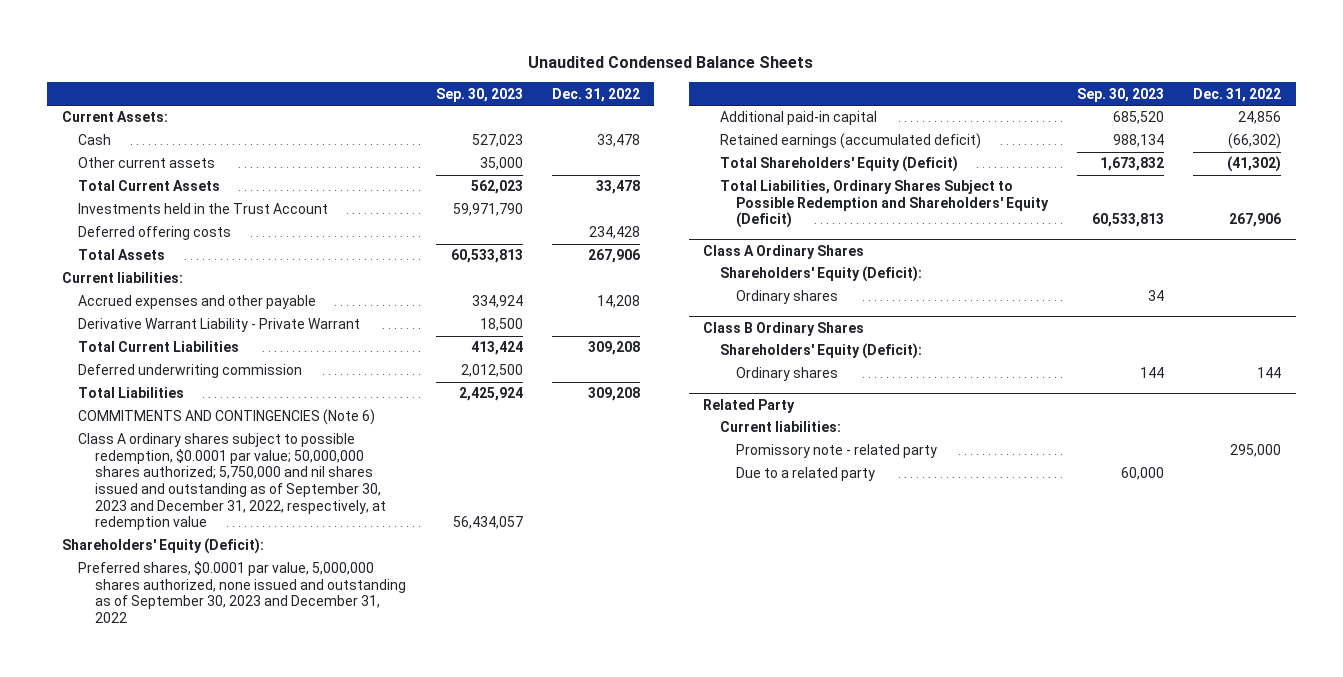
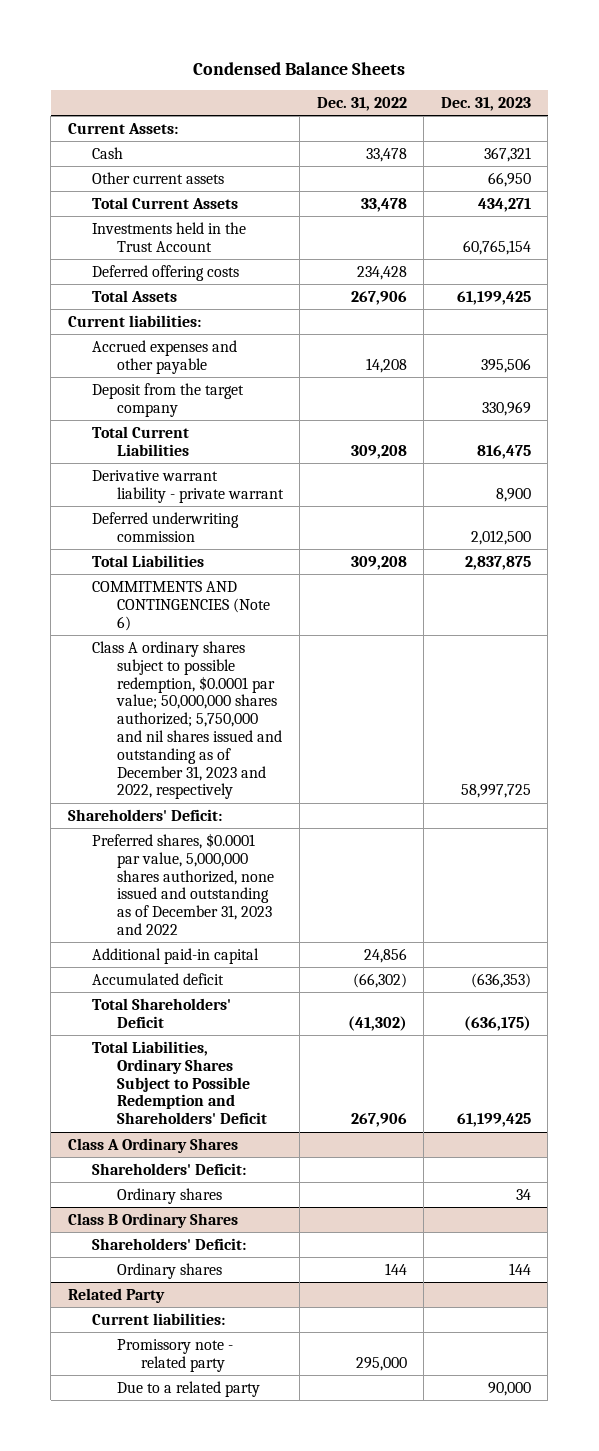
- Unaudited Condensed Balance Sheets
+ Condensed Balance Sheets
- | Sep. 30, 2023 | Dec. 31, 2022
+ | Dec. 31, 2022 | Dec. 31, 2023
- Derivative Warrant Liability - Private Warrant | 18,500 |
+ Deposit from the target company | | 330,969
+ Derivative warrant liability - private warrant | | 8,900
- Class A ordinary shares subject to possible redemption, $0.0001 par value; 50,000,000 shares authorized; 5,750,000 and nil shares issued and outstanding as of September 30, 2023 and December 31, 2022, respectively, at redemption value | 56,434,057 |
- Shareholders' Equity (Deficit):
- Preferred shares, $0.0001 par value, 5,000,000 shares authorized, none issued and outstanding as of September 30, 2023 and December 31, 2022
+ Class A ordinary shares subject to possible redemption, $0.0001 par value; 50,000,000 shares authorized; 5,750,000 and nil shares issued and outstanding as of December 31, 2023 and 2022, respectively | | 58,997,725
+ Shareholders' Deficit:
+ Preferred shares, $0.0001 par value, 5,000,000 shares authorized, none issued and outstanding as of December 31, 2023 and 2022
- Retained earnings (accumulated deficit) | 988,134 | (66,302)
- Total Shareholders' Equity (Deficit) | 1,673,832 | (41,302)
- Total Liabilities, Ordinary Shares Subject to Possible Redemption and Shareholders' Equity (Deficit) | 60,533,813 | 267,906
+ Accumulated deficit | (66,302) | (636,353)
+ Total Shareholders' Deficit | (41,302) | (636,175)
+ Total Liabilities, Ordinary Shares Subject to Possible Redemption and Shareholders' Deficit | 267,906 | 61,199,425
@ Class A Ordinary Shares
- Shareholders' Equity (Deficit):
+ Shareholders' Deficit:
@ Class B Ordinary Shares
- Shareholders' Equity (Deficit):
+ Shareholders' Deficit:

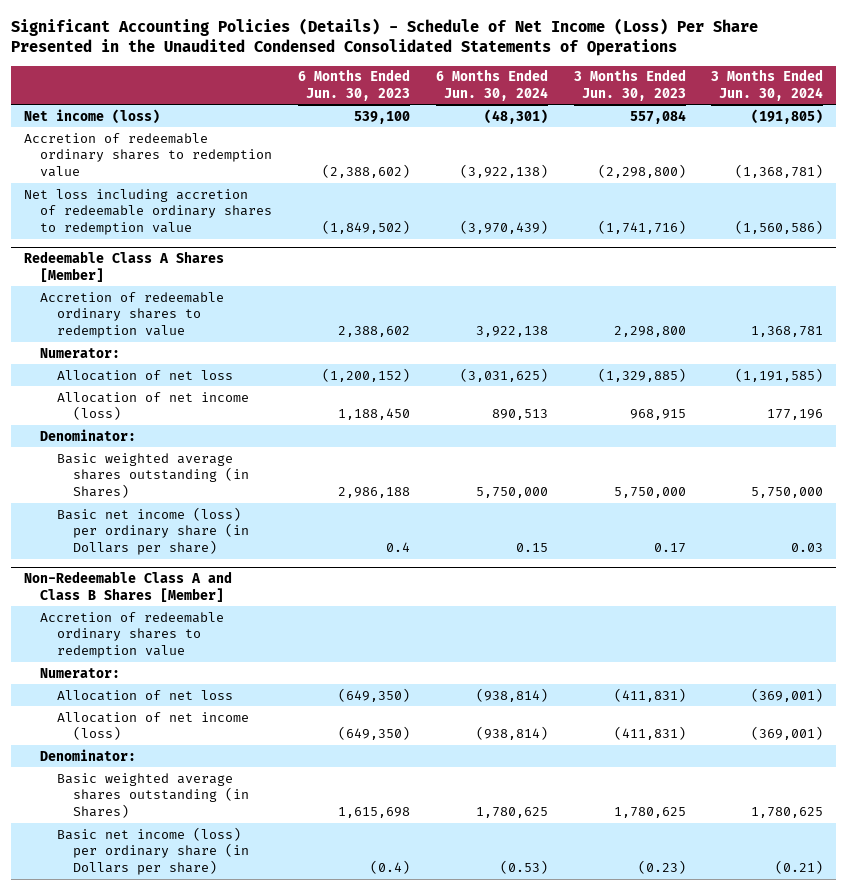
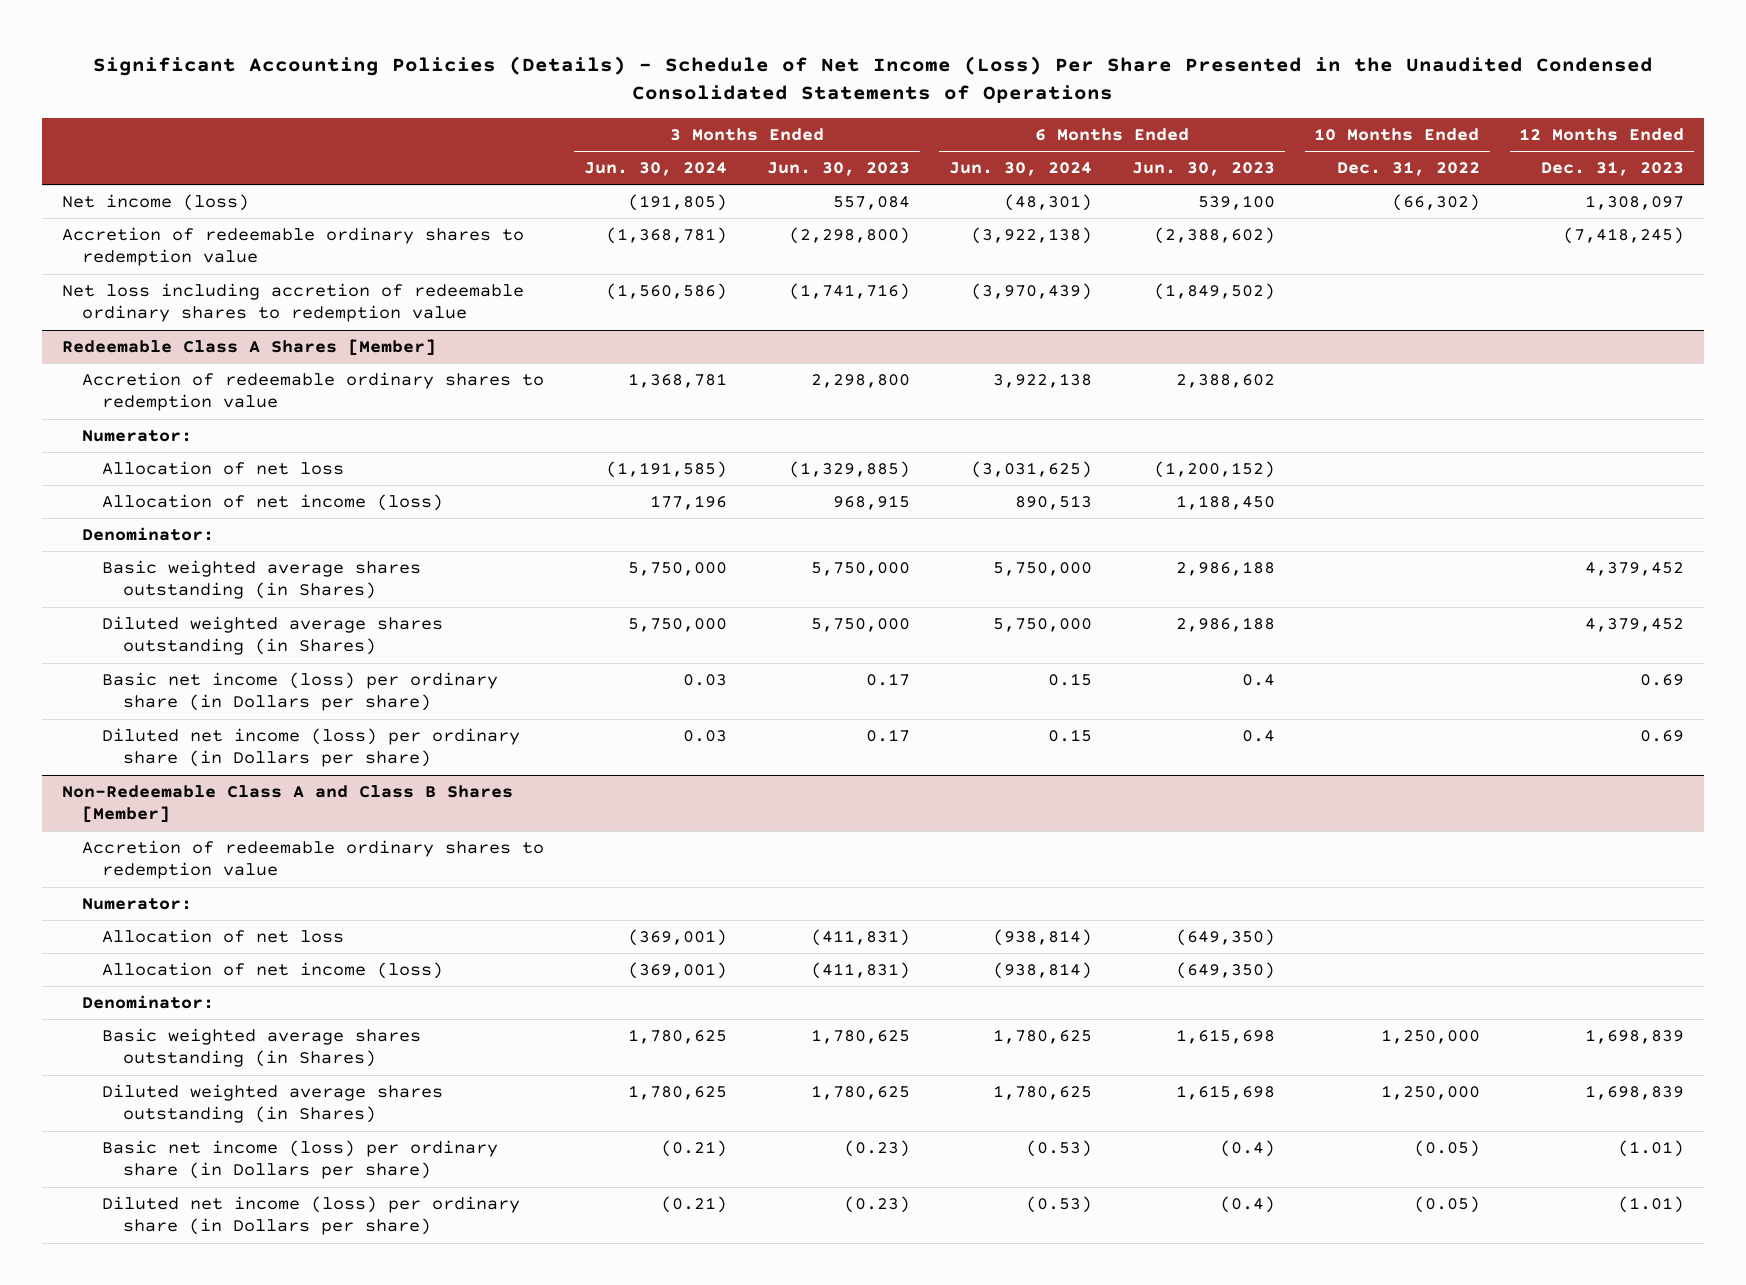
- | 6 Months Ended Jun. 30, 2023 | 6 Months Ended Jun. 30, 2024 | 3 Months Ended Jun. 30, 2023 | 3 Months Ended Jun. 30, 2024
+ | 3 Months Ended Jun. 30, 2024 | 3 Months Ended Jun. 30, 2023 | 6 Months Ended Jun. 30, 2024 | 6 Months Ended Jun. 30, 2023 | 10 Months Ended Dec. 31, 2022 | 12 Months Ended Dec. 31, 2023
@ Redeemable Class A Shares [Member]
+ Diluted weighted average shares outstanding (in Shares) | 5,750,000 | 5,750,000 | 5,750,000 | 2,986,188 | | 4,379,452
+ Diluted net income (loss) per ordinary share (in Dollars per share) | 0.03 | 0.17 | 0.15 | 0.4 | | 0.69
@ Non-Redeemable Class A and Class B Shares [Member]
+ Diluted weighted average shares outstanding (in Shares) | 1,780,625 | 1,780,625 | 1,780,625 | 1,615,698 | 1,250,000 | 1,698,839
+ Diluted net income (loss) per ordinary share (in Dollars per share) | (0.21) | (0.23) | (0.53) | (0.4) | (0.05) | (1.01)

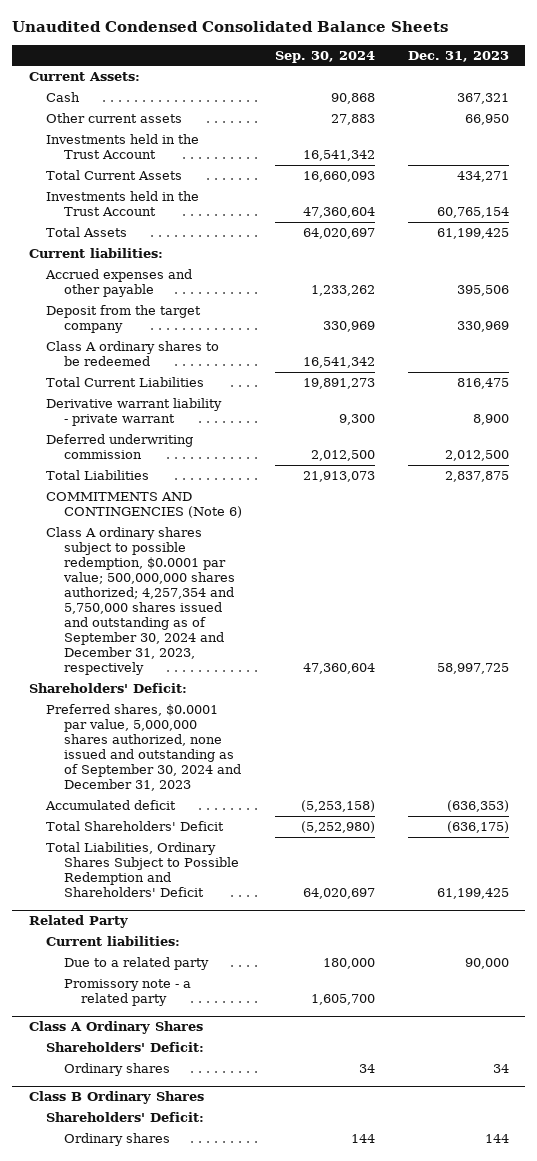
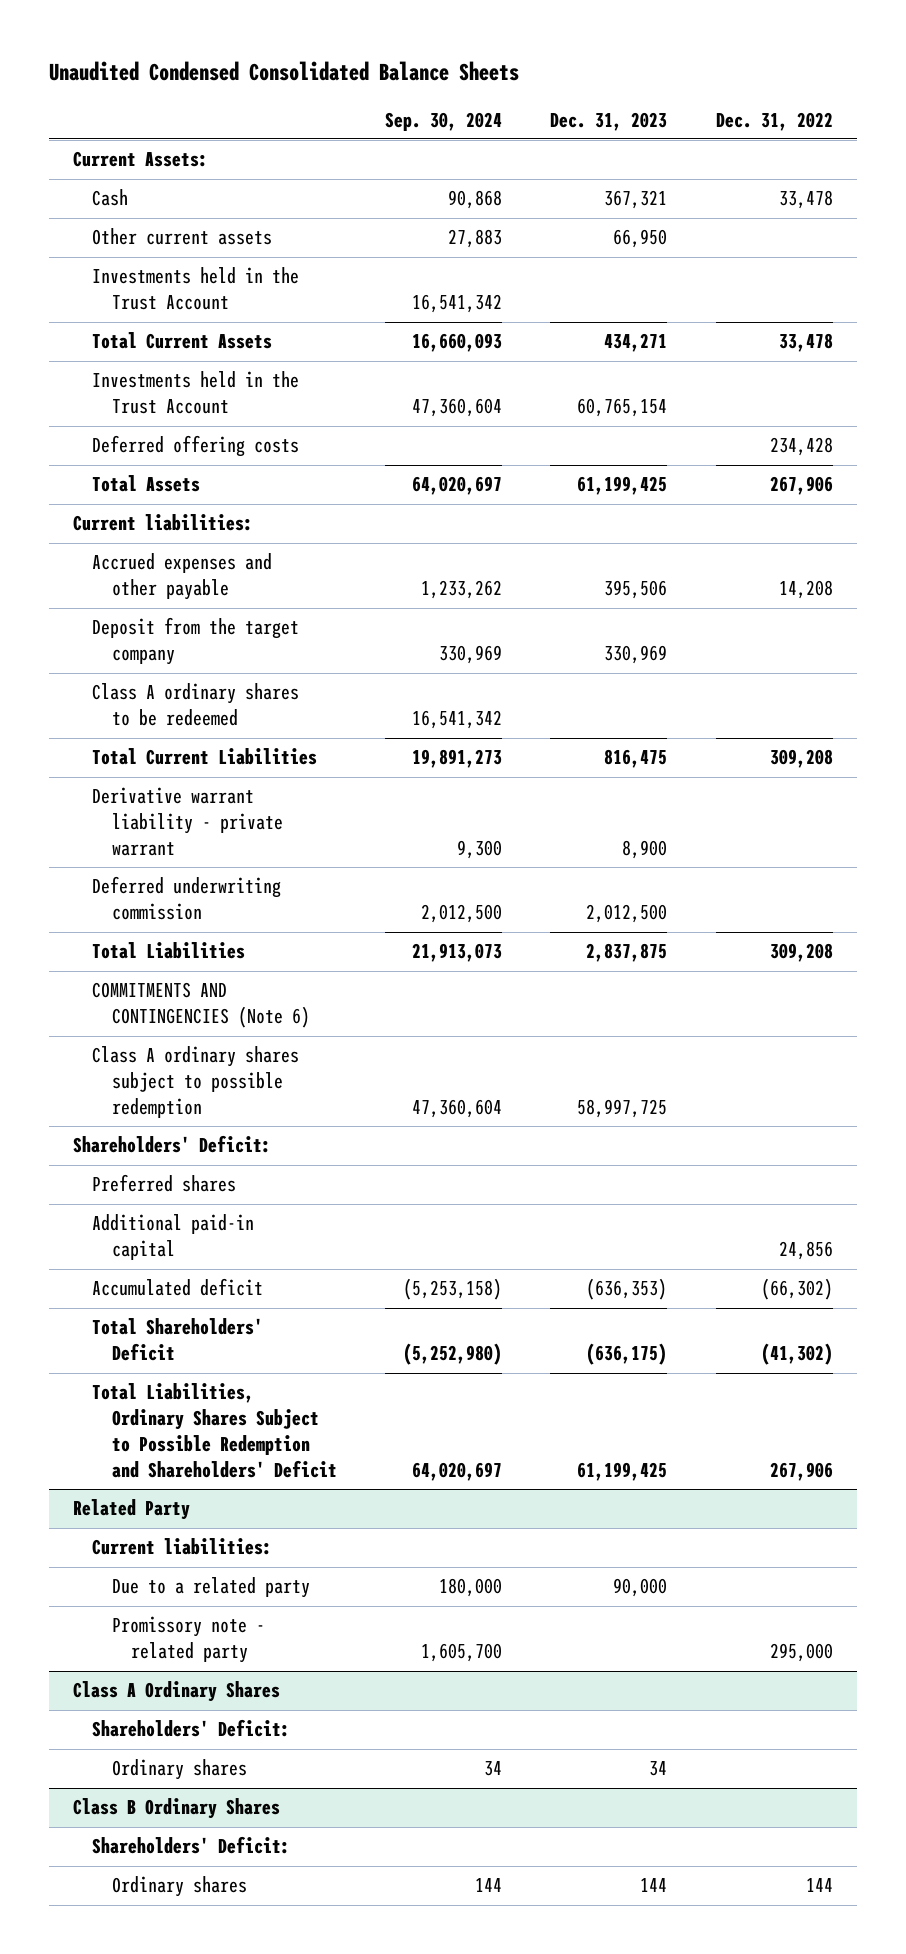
- | Sep. 30, 2024 | Dec. 31, 2023
+ | Sep. 30, 2024 | Dec. 31, 2023 | Dec. 31, 2022
+ Deferred offering costs | | | 234,428
- Class A ordinary shares subject to possible redemption, $0.0001 par value; 500,000,000 shares authorized; 4,257,354 and 5,750,000 shares issued and outstanding as of September 30, 2024 and December 31, 2023, respectively | 47,360,604 | 58,997,725
+ Class A ordinary shares subject to possible redemption | 47,360,604 | 58,997,725 |
- Preferred shares, $0.0001 par value, 5,000,000 shares authorized, none issued and outstanding as of September 30, 2024 and December 31, 2023
+ Preferred shares
+ Additional paid-in capital | | | 24,856
@ Related Party
- Promissory note - a related party | 1,605,700 |
+ Promissory note - related party | 1,605,700 | | 295,000

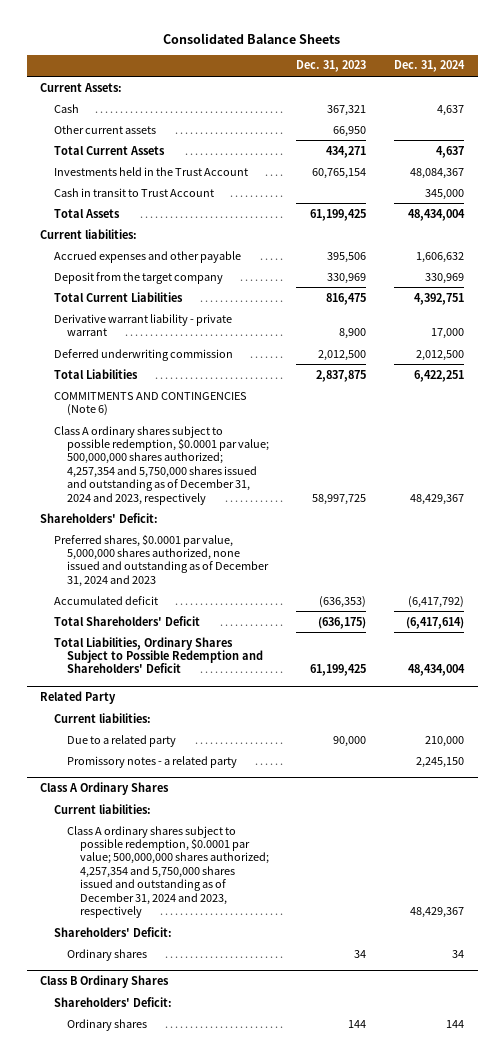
- Unaudited Condensed Consolidated Balance Sheets
+ Consolidated Balance Sheets
- | Sep. 30, 2024 | Dec. 31, 2023 | Dec. 31, 2022
+ | Dec. 31, 2023 | Dec. 31, 2024
- Investments held in the Trust Account | 16,541,342 | |
- Deferred offering costs | | | 234,428
+ Cash in transit to Trust Account | | 345,000
- Class A ordinary shares to be redeemed | 16,541,342 | |
- Class A ordinary shares subject to possible redemption | 47,360,604 | 58,997,725 |
+ Class A ordinary shares subject to possible redemption, $0.0001 par value; 500,000,000 shares authorized; 4,257,354 and 5,750,000 shares issued and outstanding as of December 31, 2024 and 2023, respectively | 58,997,725 | 48,429,367
- Preferred shares
- Additional paid-in capital | | | 24,856
+ Preferred shares, $0.0001 par value, 5,000,000 shares authorized, none issued and outstanding as of December 31, 2024 and 2023
@ Related Party
- Promissory note - related party | 1,605,700 | | 295,000
+ Promissory notes - a related party | | 2,245,150
@ Class A Ordinary Shares
+ Current liabilities:
+ Class A ordinary shares subject to possible redemption, $0.0001 par value; 500,000,000 shares authorized; 4,257,354 and 5,750,000 shares issued and outstanding as of December 31, 2024 and 2023, respectively | | 48,429,367

